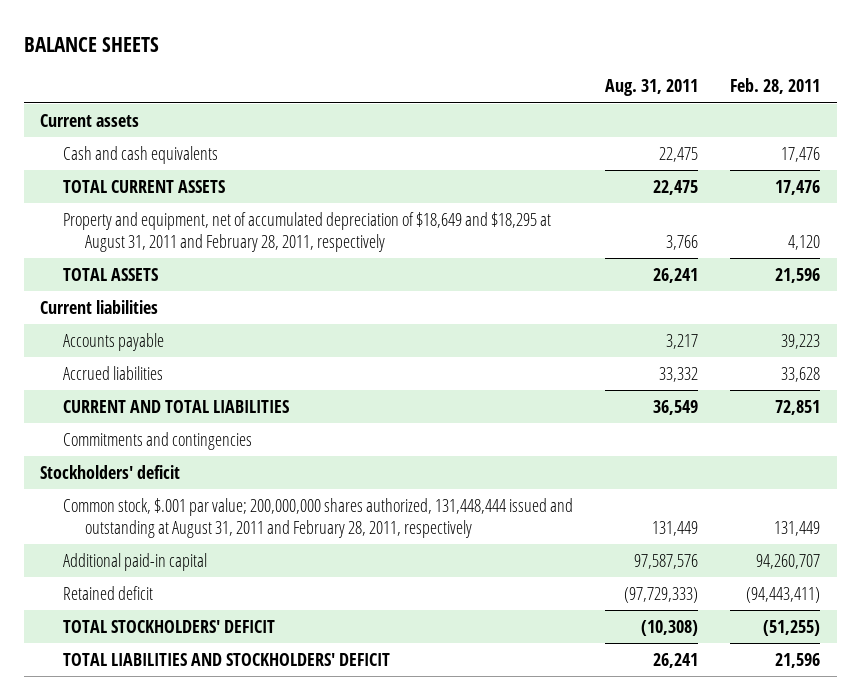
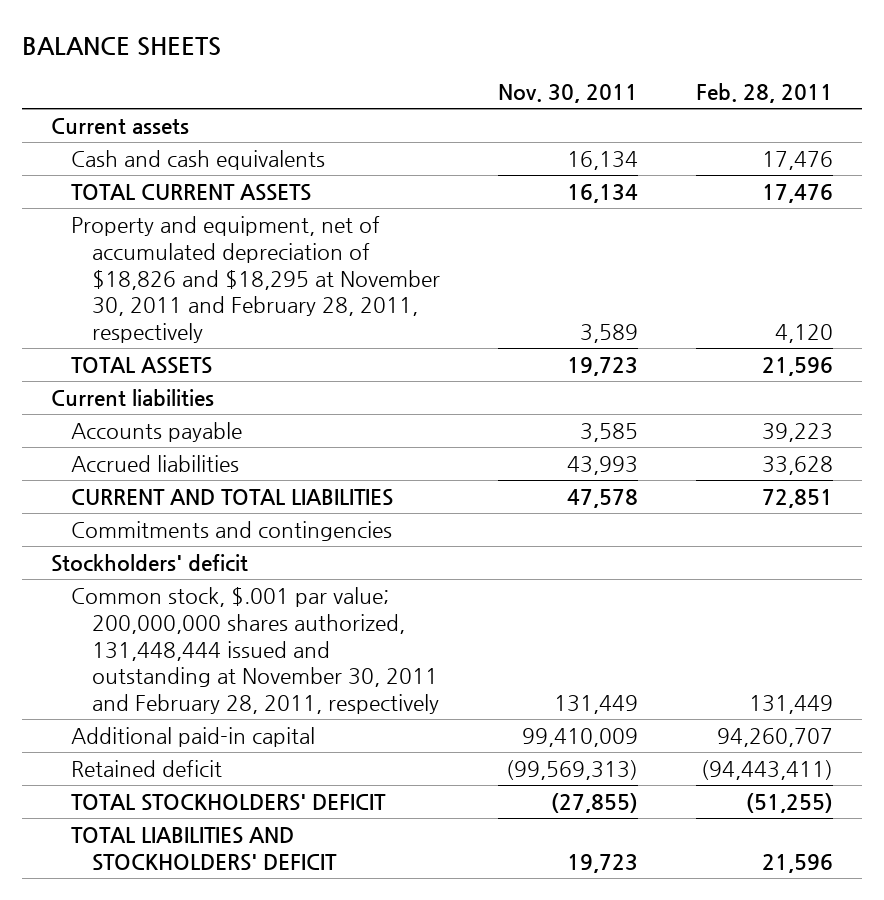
- | Aug. 31, 2011 | Feb. 28, 2011
+ | Nov. 30, 2011 | Feb. 28, 2011
- Property and equipment, net of accumulated depreciation of $18,649 and $18,295 at August 31, 2011 and February 28, 2011, respectively | 3,766 | 4,120
+ Property and equipment, net of accumulated depreciation of $18,826 and $18,295 at November 30, 2011 and February 28, 2011, respectively | 3,589 | 4,120
- Common stock, $.001 par value; 200,000,000 shares authorized, 131,448,444 issued and outstanding at August 31, 2011 and February 28, 2011, respectively | 131,449 | 131,449
+ Common stock, $.001 par value; 200,000,000 shares authorized, 131,448,444 issued and outstanding at November 30, 2011 and February 28, 2011, respectively | 131,449 | 131,449

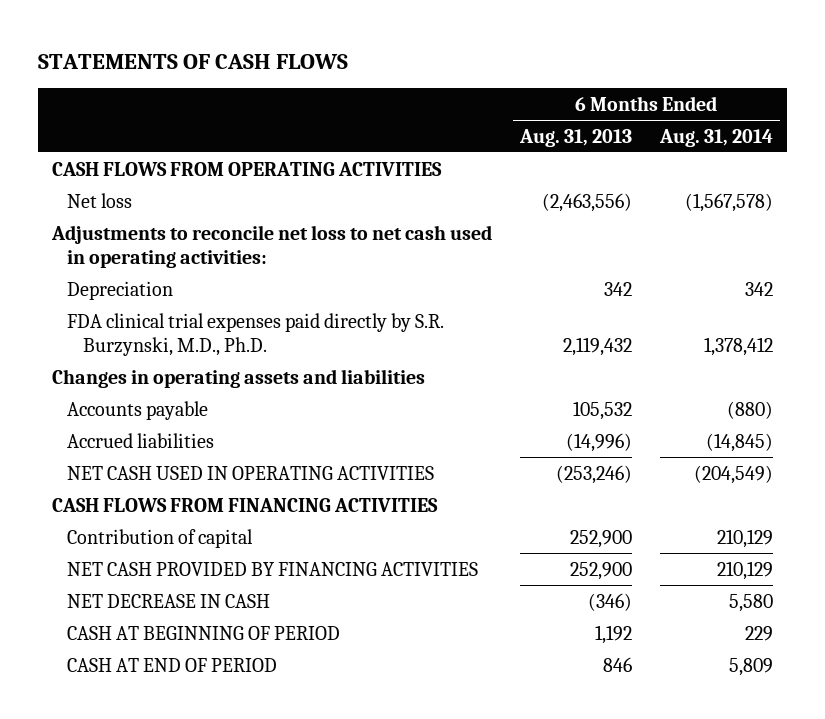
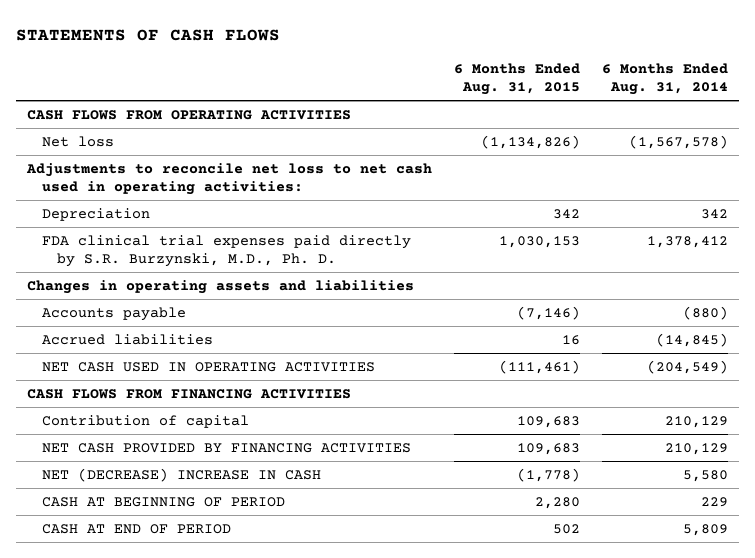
- | 6 Months Ended Aug. 31, 2013 | 6 Months Ended Aug. 31, 2014
+ | 6 Months Ended Aug. 31, 2015 | 6 Months Ended Aug. 31, 2014
- FDA clinical trial expenses paid directly by S.R. Burzynski, M.D., Ph.D. | 2,119,432 | 1,378,412
+ FDA clinical trial expenses paid directly by S.R. Burzynski, M.D., Ph. D. | 1,030,153 | 1,378,412
- NET DECREASE IN CASH | (346) | 5,580
+ NET (DECREASE) INCREASE IN CASH | (1,778) | 5,580

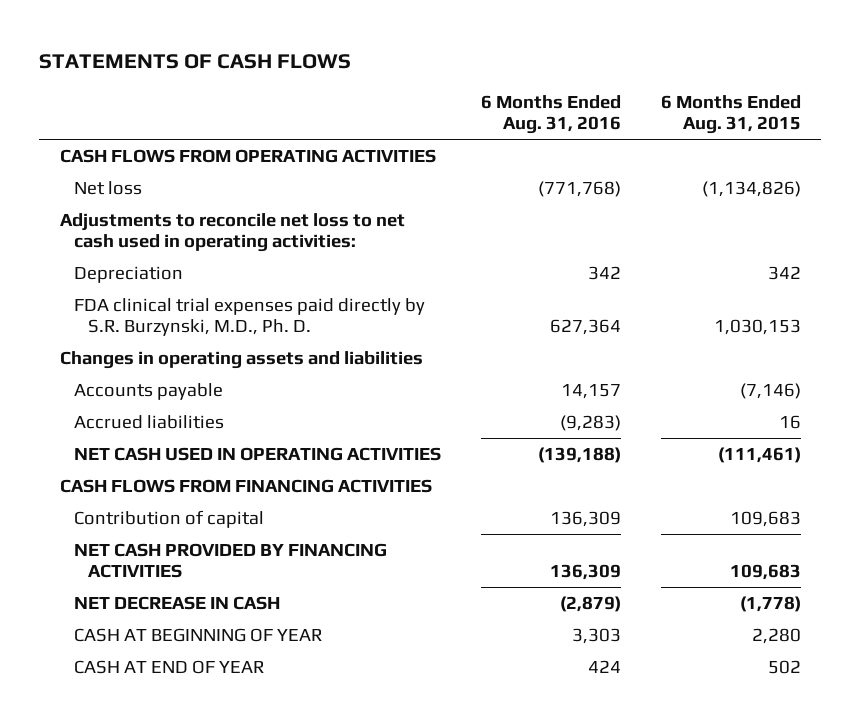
- | 6 Months Ended Aug. 31, 2015 | 6 Months Ended Aug. 31, 2014
+ | 6 Months Ended Aug. 31, 2016 | 6 Months Ended Aug. 31, 2015
- NET (DECREASE) INCREASE IN CASH | (1,778) | 5,580
- CASH AT BEGINNING OF PERIOD | 2,280 | 229
- CASH AT END OF PERIOD | 502 | 5,809
+ NET DECREASE IN CASH | (2,879) | (1,778)
+ CASH AT BEGINNING OF YEAR | 3,303 | 2,280
+ CASH AT END OF YEAR | 424 | 502

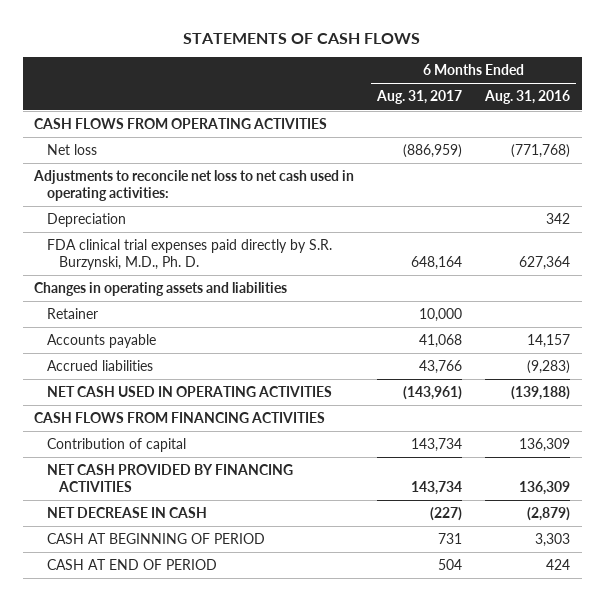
- | 6 Months Ended Aug. 31, 2016 | 6 Months Ended Aug. 31, 2015
+ | 6 Months Ended Aug. 31, 2017 | 6 Months Ended Aug. 31, 2016
+ Retainer | 10,000 |
- CASH AT BEGINNING OF YEAR | 3,303 | 2,280
- CASH AT END OF YEAR | 424 | 502
+ CASH AT BEGINNING OF PERIOD | 731 | 3,303
+ CASH AT END OF PERIOD | 504 | 424

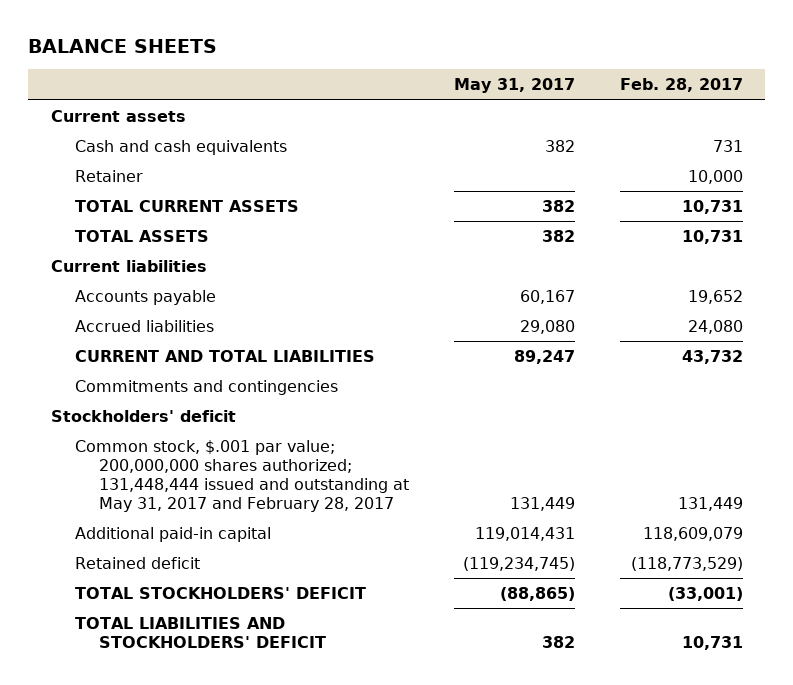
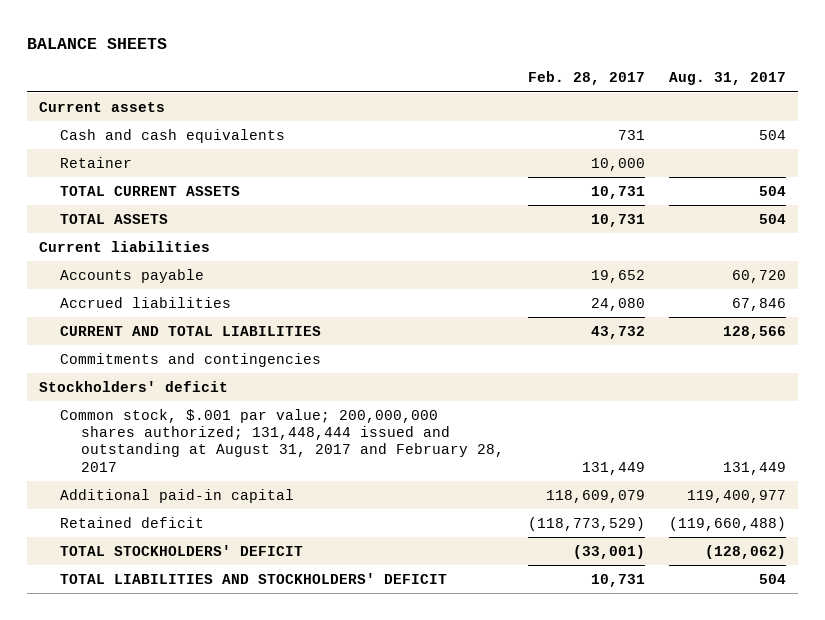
- | May 31, 2017 | Feb. 28, 2017
+ | Feb. 28, 2017 | Aug. 31, 2017
- Common stock, $.001 par value; 200,000,000 shares authorized; 131,448,444 issued and outstanding at May 31, 2017 and February 28, 2017 | 131,449 | 131,449
+ Common stock, $.001 par value; 200,000,000 shares authorized; 131,448,444 issued and outstanding at August 31, 2017 and February 28, 2017 | 131,449 | 131,449

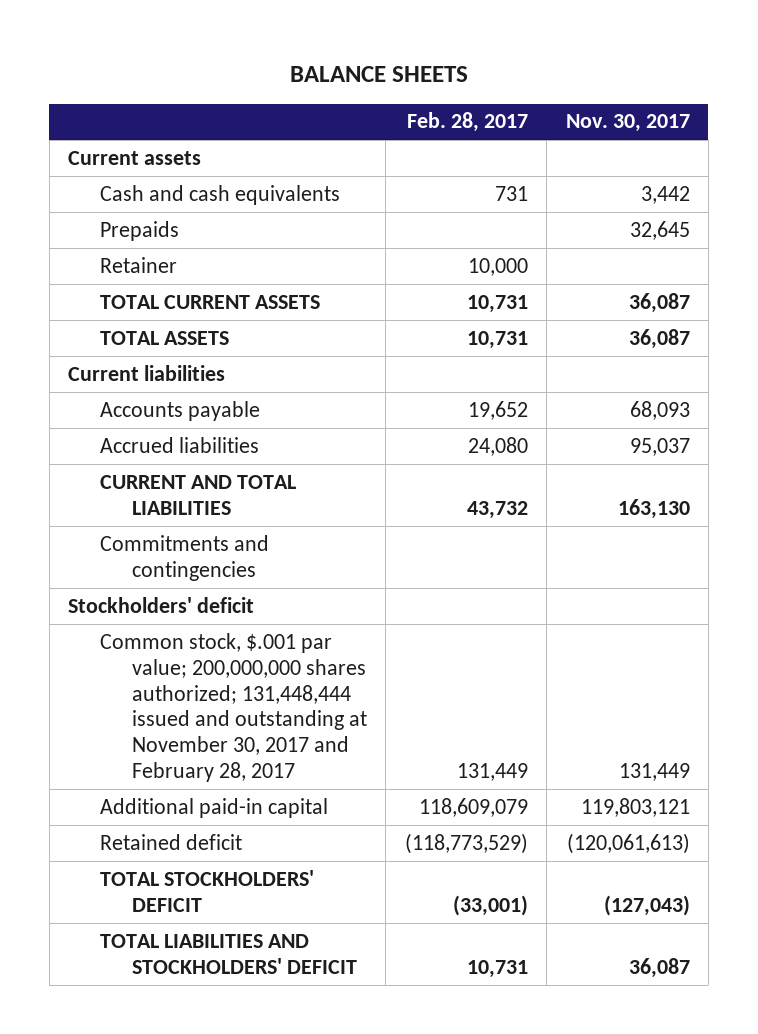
- | Feb. 28, 2017 | Aug. 31, 2017
+ | Feb. 28, 2017 | Nov. 30, 2017
+ Prepaids | | 32,645
- Common stock, $.001 par value; 200,000,000 shares authorized; 131,448,444 issued and outstanding at August 31, 2017 and February 28, 2017 | 131,449 | 131,449
+ Common stock, $.001 par value; 200,000,000 shares authorized; 131,448,444 issued and outstanding at November 30, 2017 and February 28, 2017 | 131,449 | 131,449

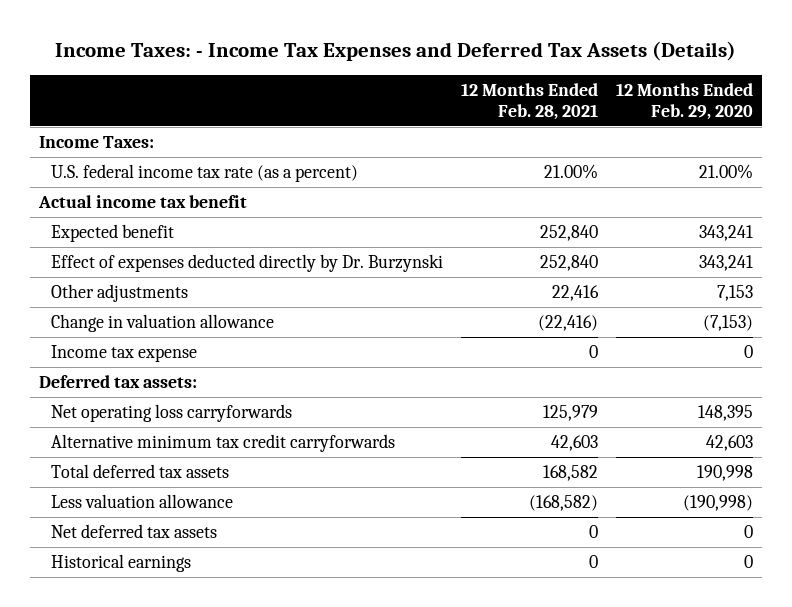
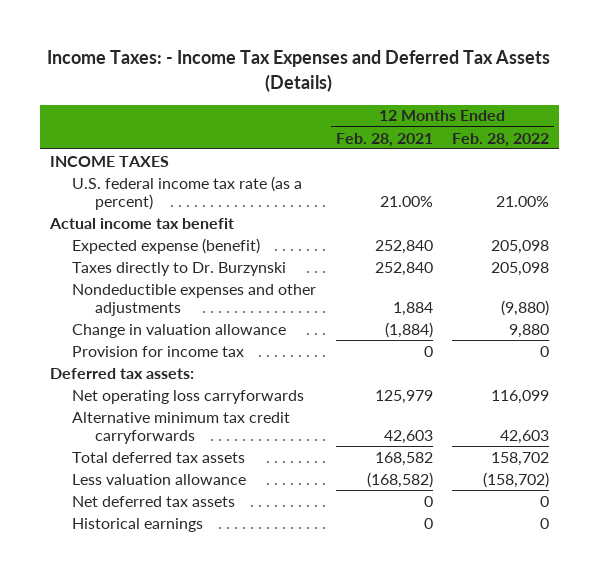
- | 12 Months Ended Feb. 28, 2021 | 12 Months Ended Feb. 29, 2020
+ | 12 Months Ended Feb. 28, 2021 | 12 Months Ended Feb. 28, 2022
- Income Taxes:
+ INCOME TAXES
- Expected benefit | 252,840 | 343,241
- Effect of expenses deducted directly by Dr. Burzynski | 252,840 | 343,241
- Other adjustments | 22,416 | 7,153
- Change in valuation allowance | (22,416) | (7,153)
- Income tax expense | 0 | 0
+ Expected expense (benefit) | 252,840 | 205,098
+ Taxes directly to Dr. Burzynski | 252,840 | 205,098
+ Nondeductible expenses and other adjustments | 1,884 | (9,880)
+ Change in valuation allowance | (1,884) | 9,880
+ Provision for income tax | 0 | 0

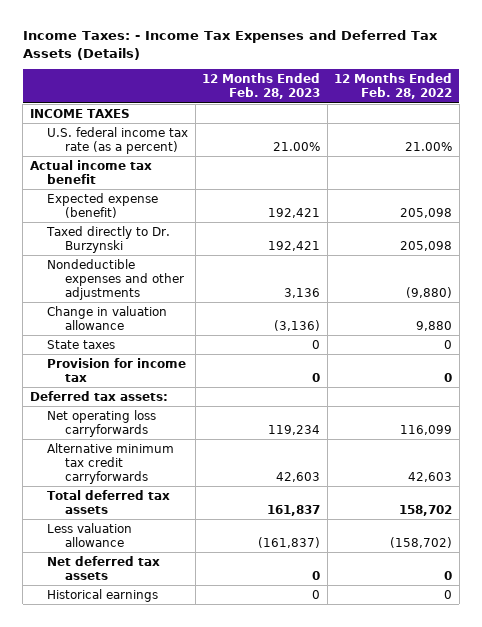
- | 12 Months Ended Feb. 28, 2021 | 12 Months Ended Feb. 28, 2022
+ | 12 Months Ended Feb. 28, 2023 | 12 Months Ended Feb. 28, 2022
- Taxes directly to Dr. Burzynski | 252,840 | 205,098
+ Taxed directly to Dr. Burzynski | 192,421 | 205,098
+ State taxes | 0 | 0

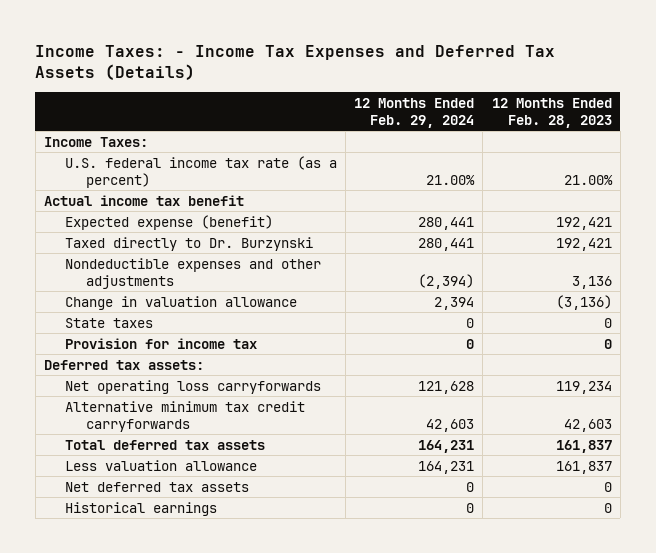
- | 12 Months Ended Feb. 28, 2023 | 12 Months Ended Feb. 28, 2022
+ | 12 Months Ended Feb. 29, 2024 | 12 Months Ended Feb. 28, 2023
- INCOME TAXES
+ Income Taxes:
- Less valuation allowance | (161,837) | (158,702)
+ Less valuation allowance | 164,231 | 161,837

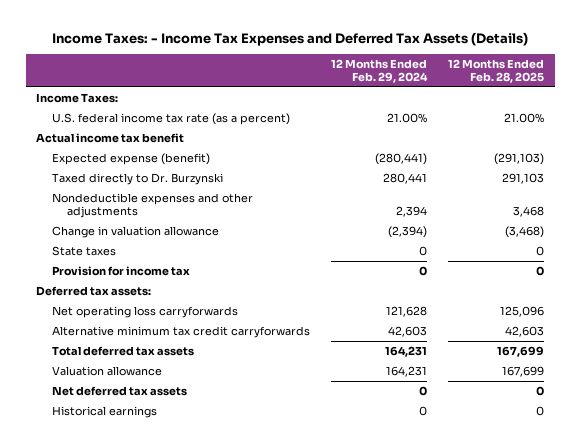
- | 12 Months Ended Feb. 29, 2024 | 12 Months Ended Feb. 28, 2023
+ | 12 Months Ended Feb. 29, 2024 | 12 Months Ended Feb. 28, 2025
- Expected expense (benefit) | 280,441 | 192,421
+ Expected expense (benefit) | (280,441) | (291,103)
- Nondeductible expenses and other adjustments | (2,394) | 3,136
- Change in valuation allowance | 2,394 | (3,136)
+ Nondeductible expenses and other adjustments | 2,394 | 3,468
+ Change in valuation allowance | (2,394) | (3,468)
- Less valuation allowance | 164,231 | 161,837
+ Valuation allowance | 164,231 | 167,699

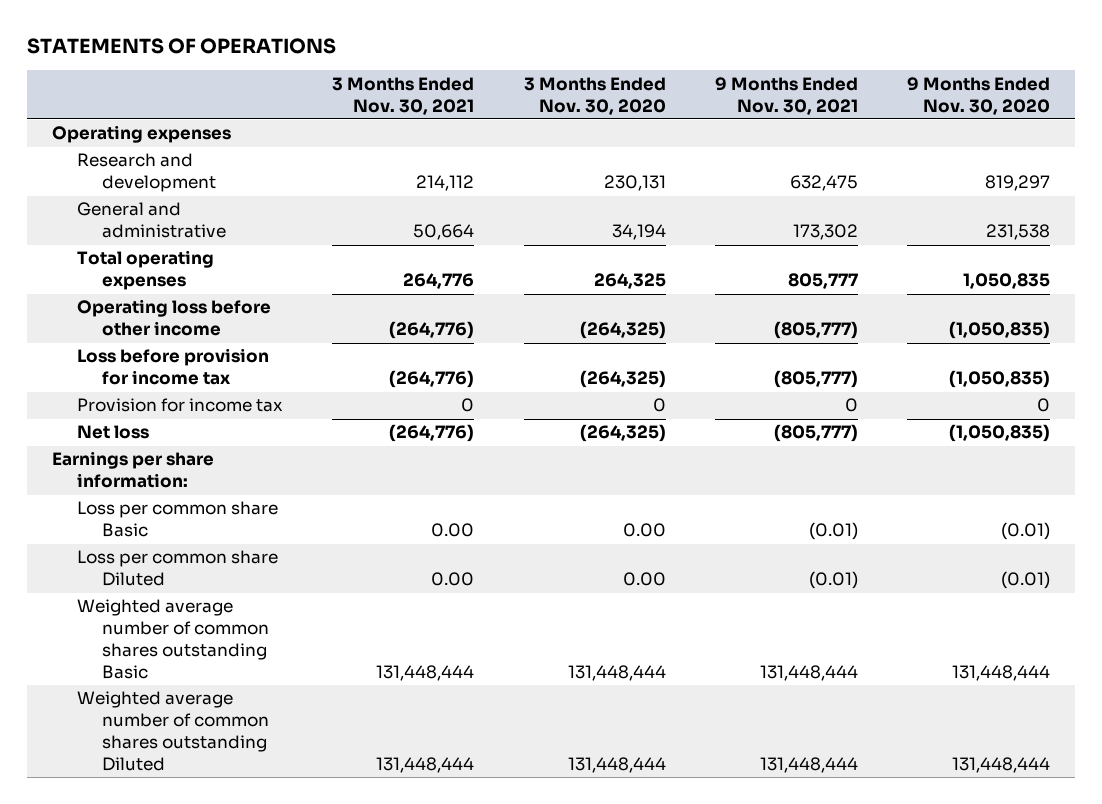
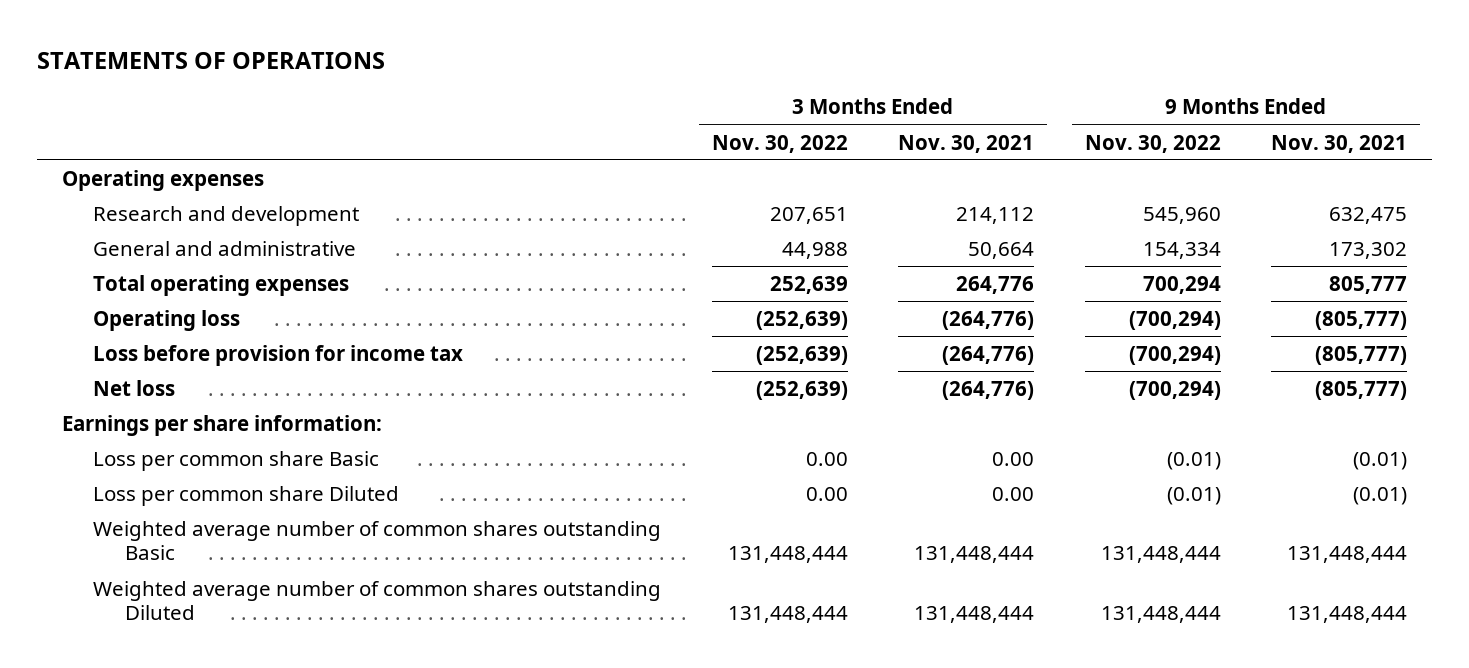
- | 3 Months Ended Nov. 30, 2021 | 3 Months Ended Nov. 30, 2020 | 9 Months Ended Nov. 30, 2021 | 9 Months Ended Nov. 30, 2020
+ | 3 Months Ended Nov. 30, 2022 | 3 Months Ended Nov. 30, 2021 | 9 Months Ended Nov. 30, 2022 | 9 Months Ended Nov. 30, 2021
- Operating loss before other income | (264,776) | (264,325) | (805,777) | (1,050,835)
+ Operating loss | (252,639) | (264,776) | (700,294) | (805,777)
- Provision for income tax | 0 | 0 | 0 | 0

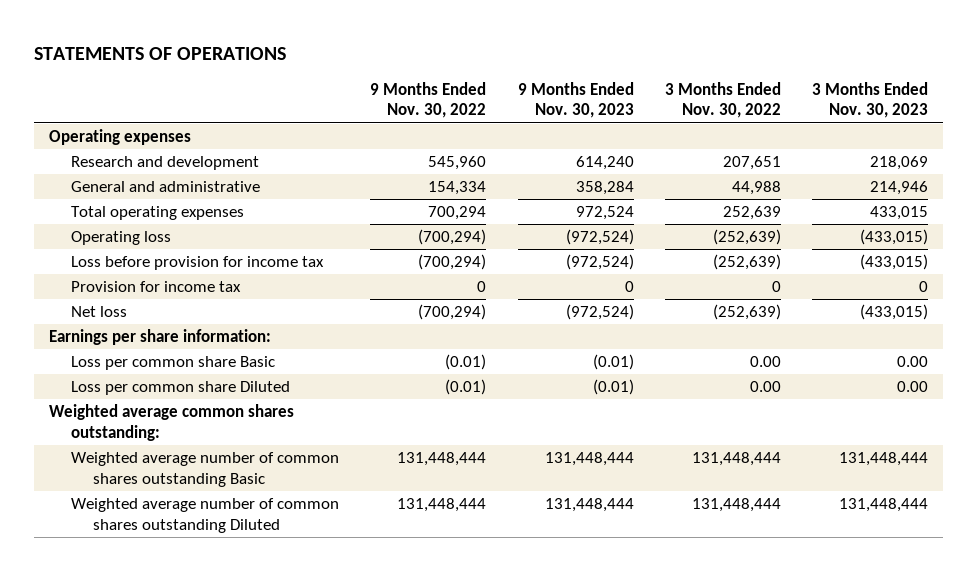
- | 3 Months Ended Nov. 30, 2022 | 3 Months Ended Nov. 30, 2021 | 9 Months Ended Nov. 30, 2022 | 9 Months Ended Nov. 30, 2021
+ | 9 Months Ended Nov. 30, 2022 | 9 Months Ended Nov. 30, 2023 | 3 Months Ended Nov. 30, 2022 | 3 Months Ended Nov. 30, 2023
+ Provision for income tax | 0 | 0 | 0 | 0
+ Weighted average common shares outstanding:

